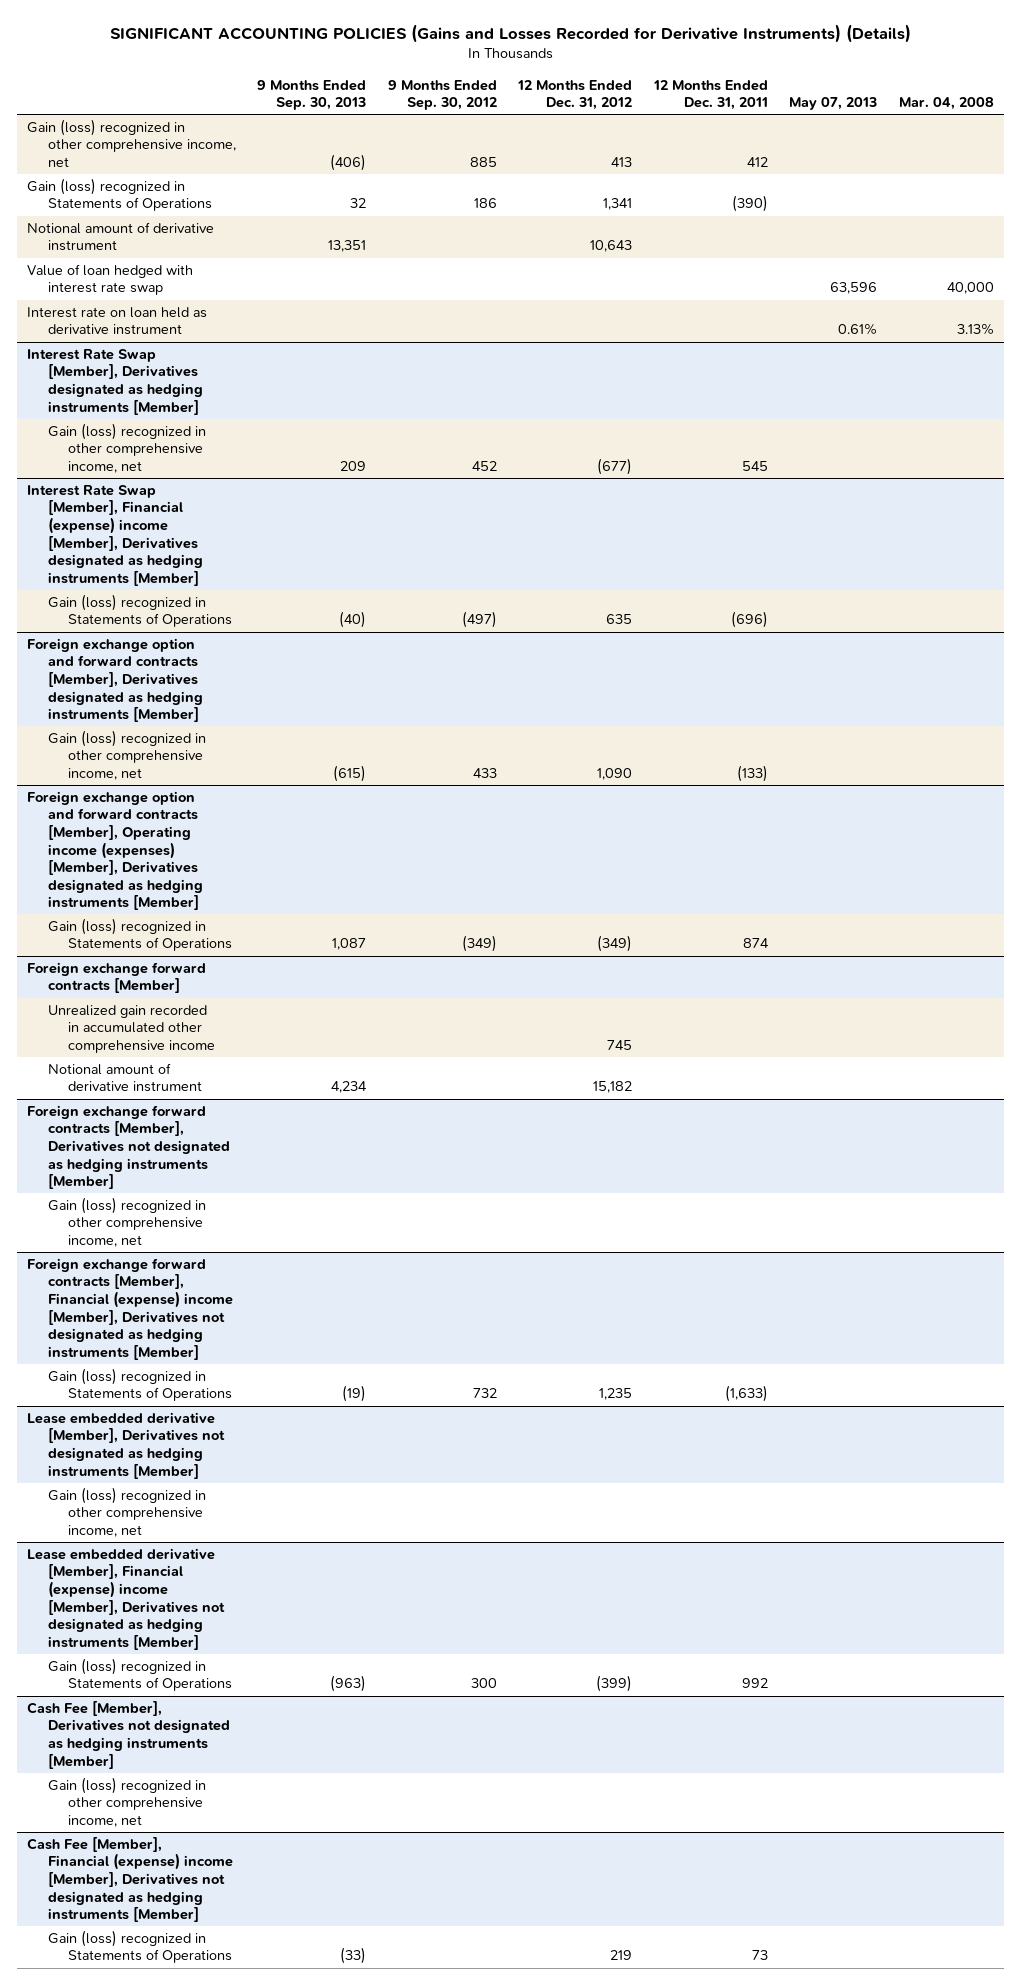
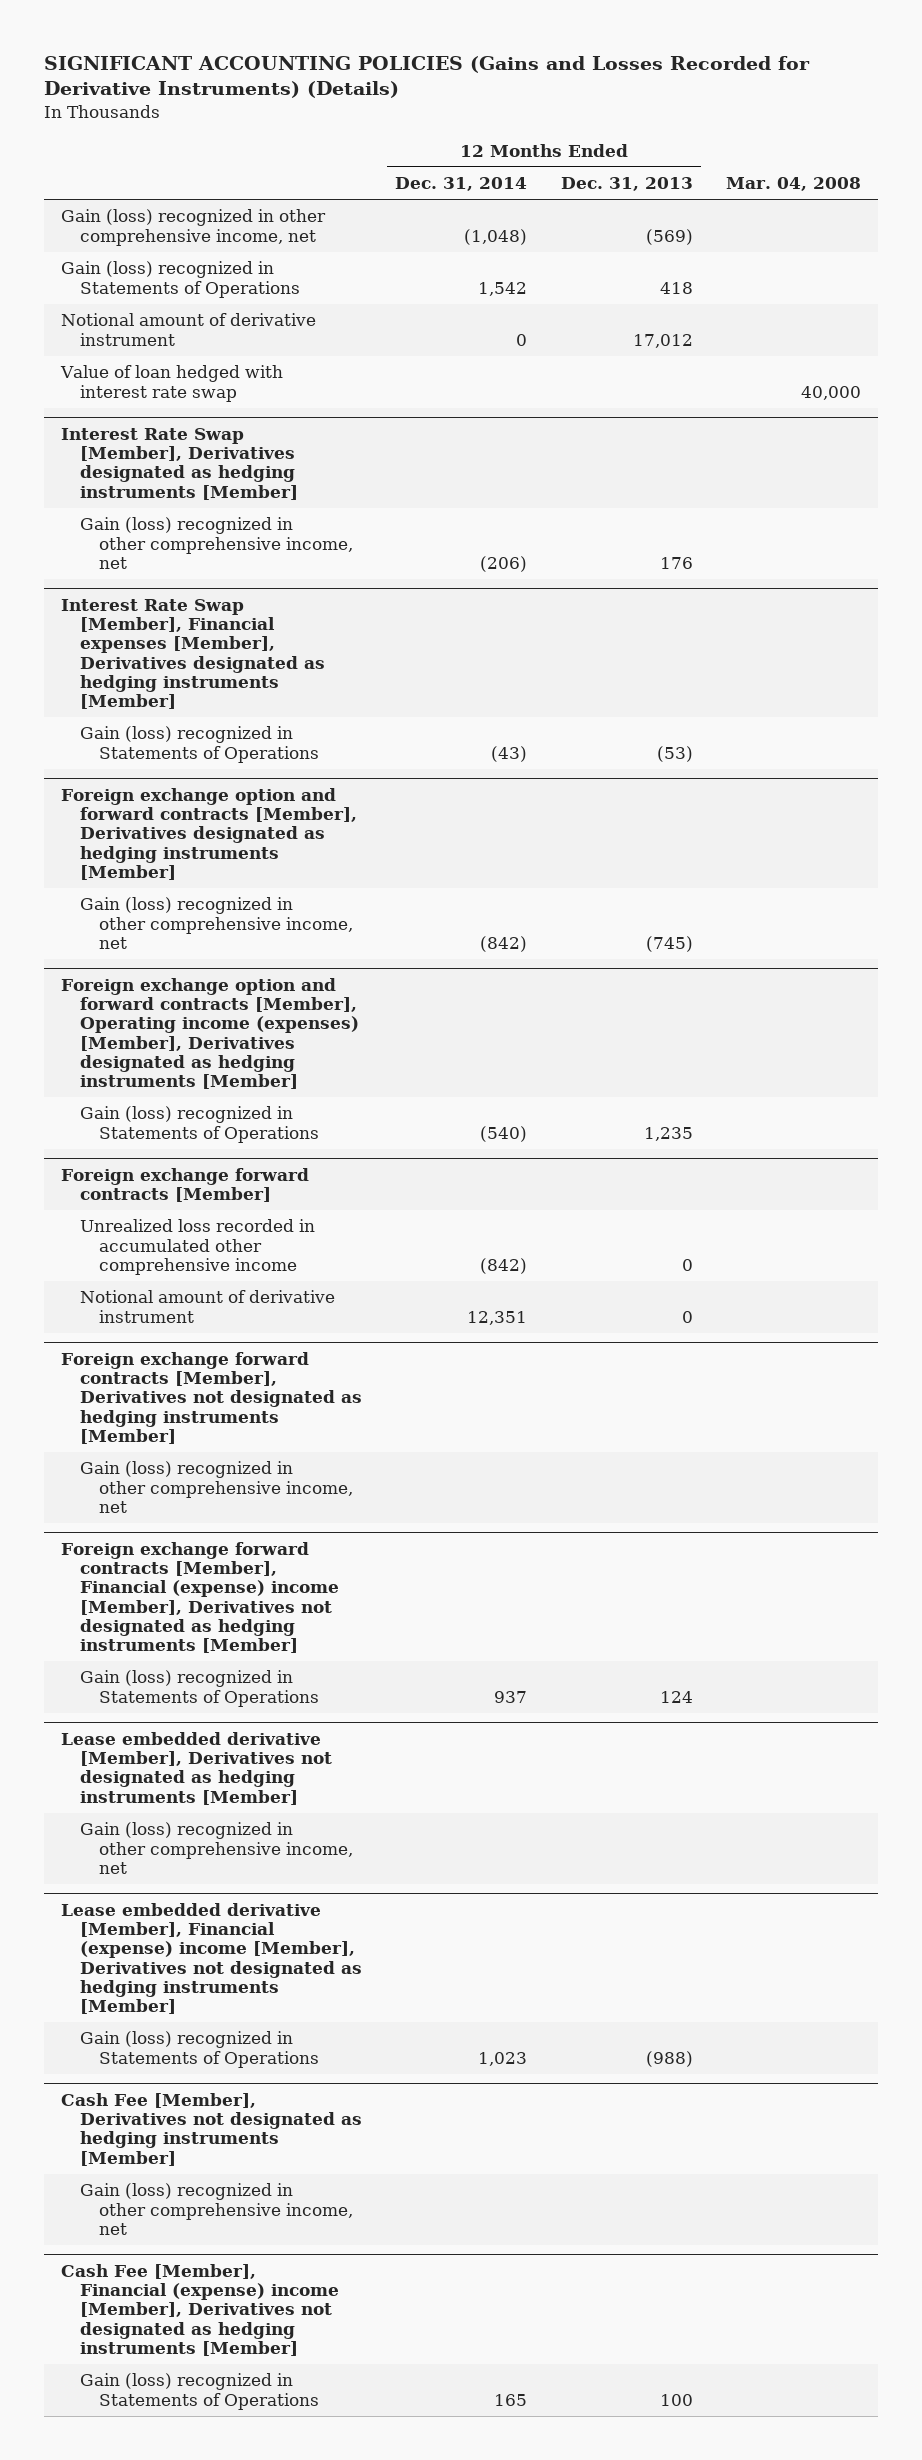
- | 9 Months Ended Sep. 30, 2013 | 9 Months Ended Sep. 30, 2012 | 12 Months Ended Dec. 31, 2012 | 12 Months Ended Dec. 31, 2011 | May 07, 2013 | Mar. 04, 2008
+ | 12 Months Ended Dec. 31, 2014 | 12 Months Ended Dec. 31, 2013 | Mar. 04, 2008
- Interest rate on loan held as derivative instrument | | | | | 0.61% | 3.13%
- Interest Rate Swap [Member], Financial (expense) income [Member], Derivatives designated as hedging instruments [Member]
+ Interest Rate Swap [Member], Financial expenses [Member], Derivatives designated as hedging instruments [Member]
@ Foreign exchange forward contracts [Member]
- Unrealized gain recorded in accumulated other comprehensive income | | | 745 | | |
+ Unrealized loss recorded in accumulated other comprehensive income | (842) | 0 |

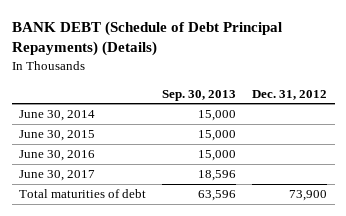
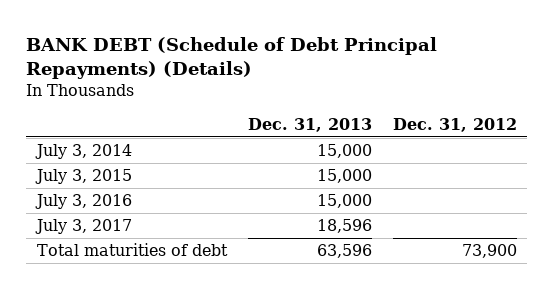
- | Sep. 30, 2013 | Dec. 31, 2012
+ | Dec. 31, 2013 | Dec. 31, 2012
- June 30, 2014 | 15,000 |
- June 30, 2015 | 15,000 |
- June 30, 2016 | 15,000 |
- June 30, 2017 | 18,596 |
+ July 3, 2014 | 15,000 |
+ July 3, 2015 | 15,000 |
+ July 3, 2016 | 15,000 |
+ July 3, 2017 | 18,596 |

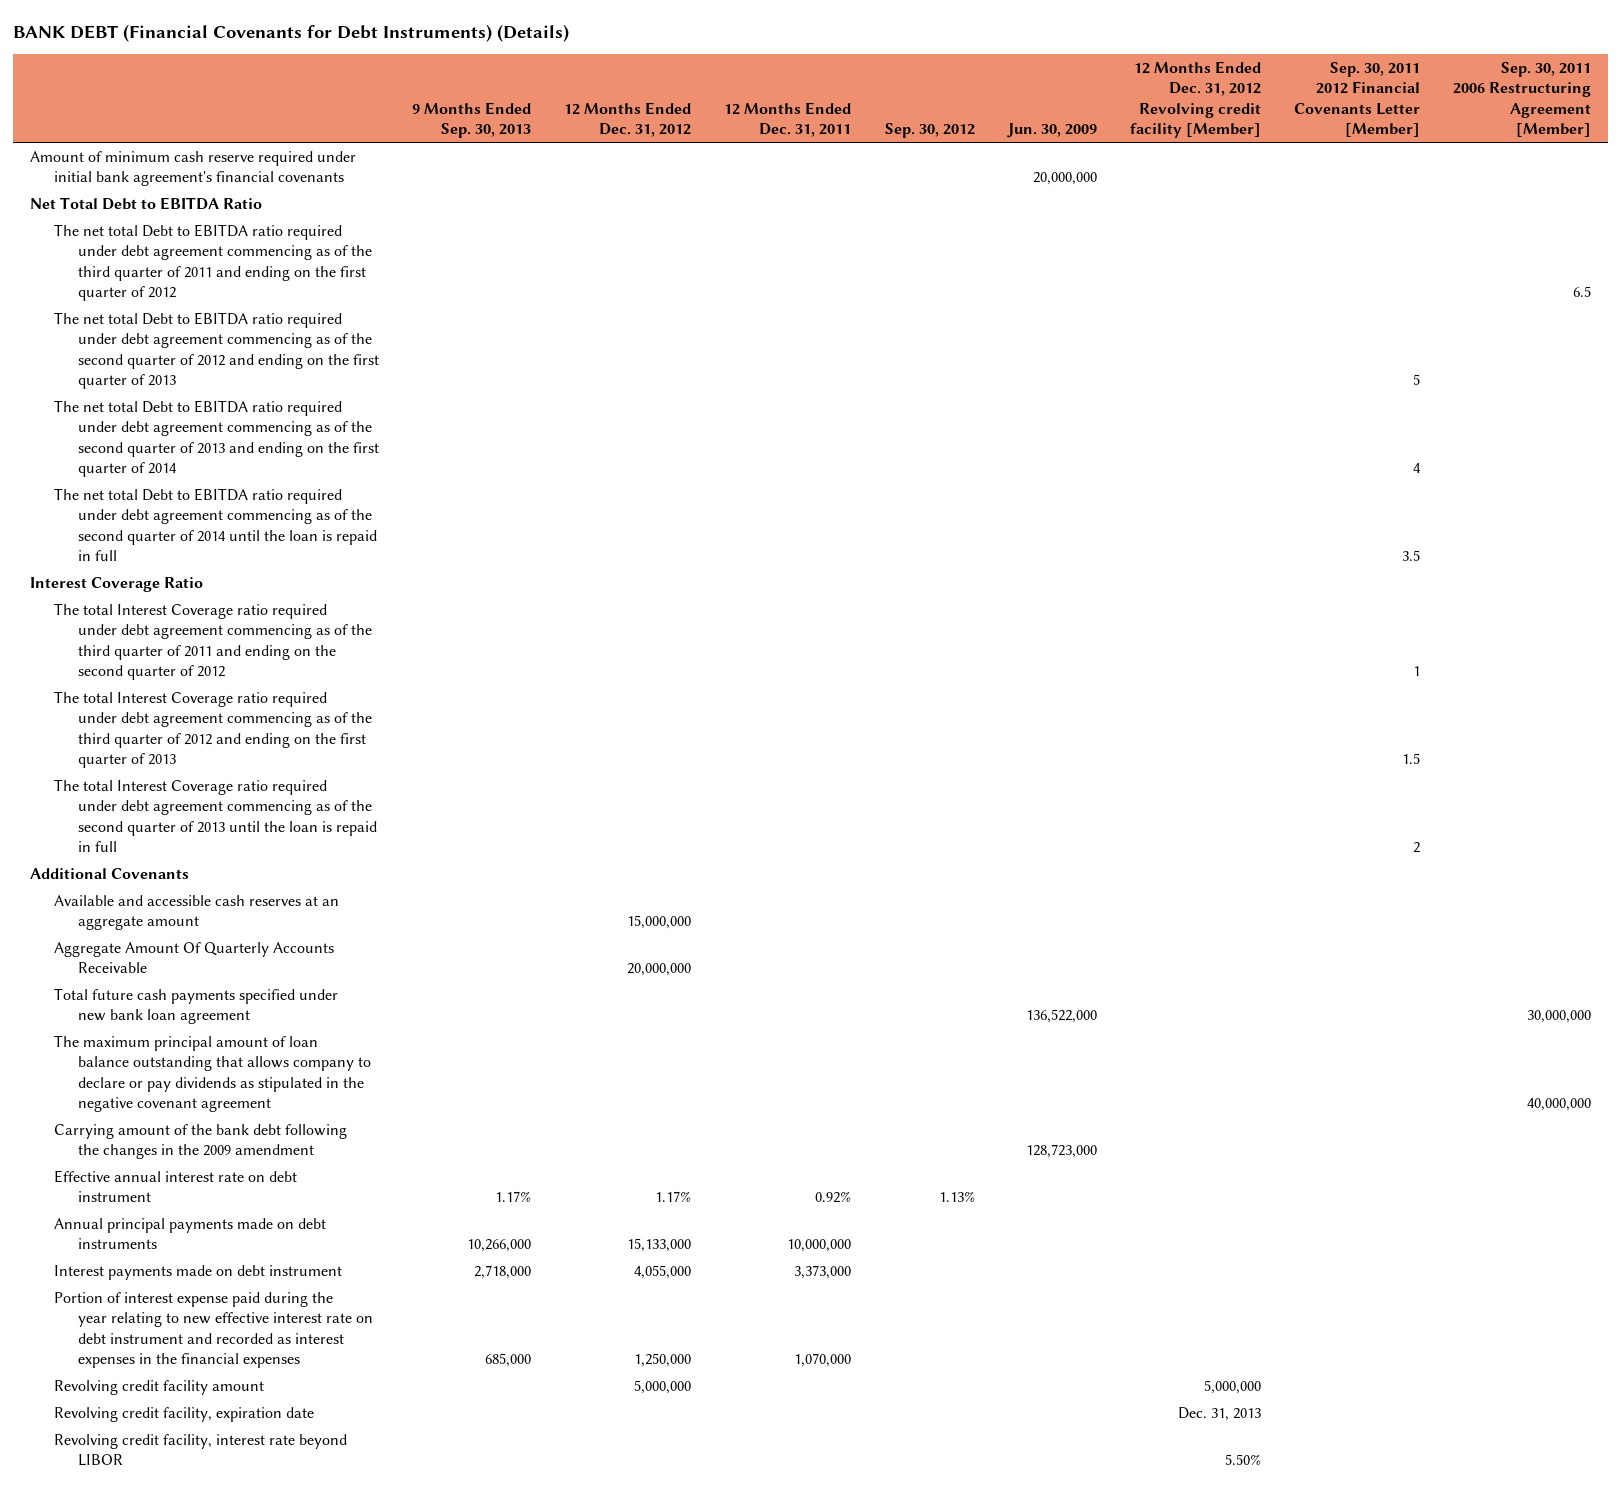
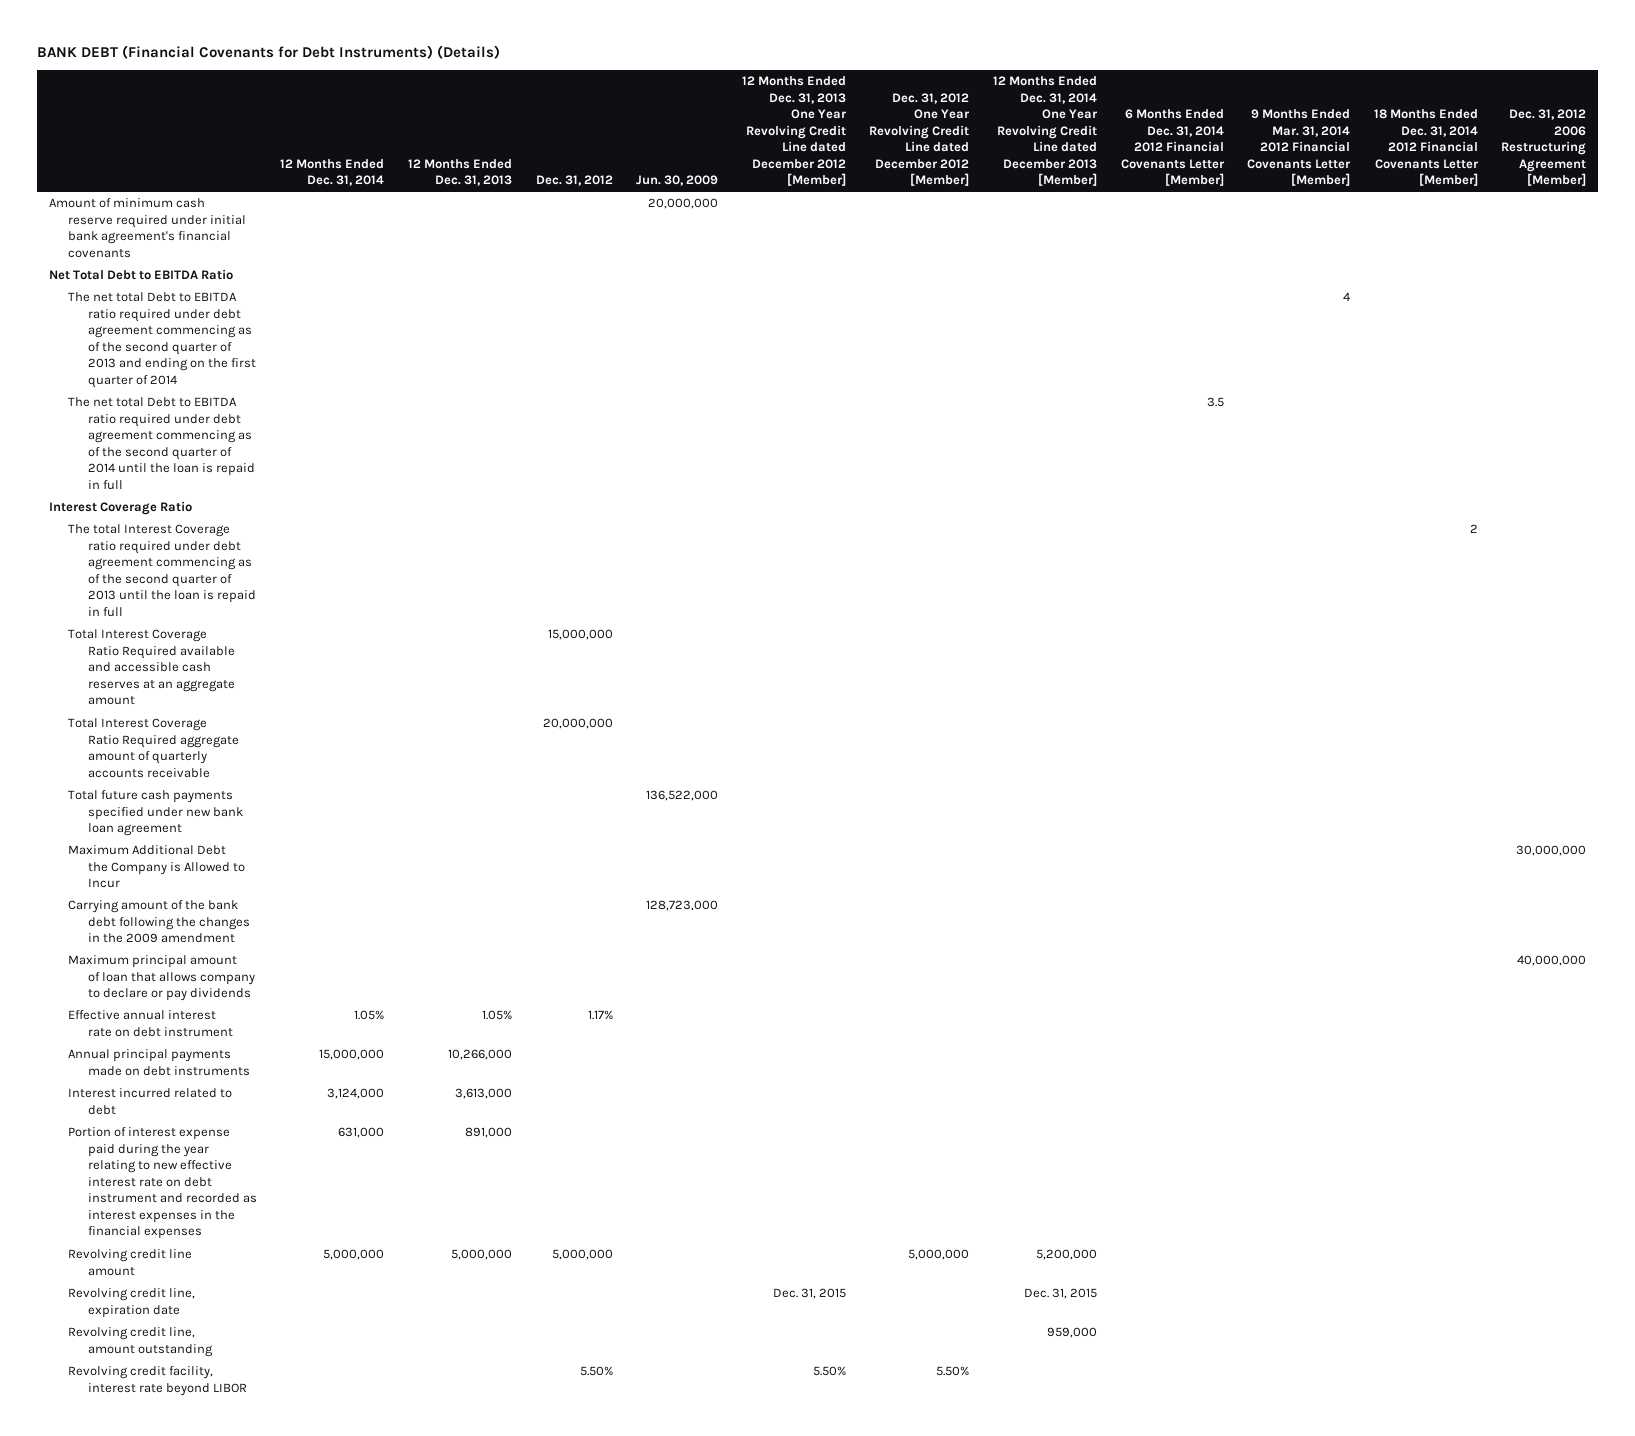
- | 9 Months Ended Sep. 30, 2013 | 12 Months Ended Dec. 31, 2012 | 12 Months Ended Dec. 31, 2011 | Sep. 30, 2012 | Jun. 30, 2009 | 12 Months Ended Dec. 31, 2012 Revolving credit facility [Member] | Sep. 30, 2011 2012 Financial Covenants Letter [Member] | Sep. 30, 2011 2006 Restructuring Agreement [Member]
+ | 12 Months Ended Dec. 31, 2014 | 12 Months Ended Dec. 31, 2013 | Dec. 31, 2012 | Jun. 30, 2009 | 12 Months Ended Dec. 31, 2013 One Year Revolving Credit Line dated December 2012 [Member] | Dec. 31, 2012 One Year Revolving Credit Line dated December 2012 [Member] | 12 Months Ended Dec. 31, 2014 One Year Revolving Credit Line dated December 2013 [Member] | 6 Months Ended Dec. 31, 2014 2012 Financial Covenants Letter [Member] | 9 Months Ended Mar. 31, 2014 2012 Financial Covenants Letter [Member] | 18 Months Ended Dec. 31, 2014 2012 Financial Covenants Letter [Member] | Dec. 31, 2012 2006 Restructuring Agreement [Member]
- The net total Debt to EBITDA ratio required under debt agreement commencing as of the third quarter of 2011 and ending on the first quarter of 2012 | | | | | | | | 6.5
- The net total Debt to EBITDA ratio required under debt agreement commencing as of the second quarter of 2012 and ending on the first quarter of 2013 | | | | | | | 5 |
- The total Interest Coverage ratio required under debt agreement commencing as of the third quarter of 2011 and ending on the second quarter of 2012 | | | | | | | 1 |
- The total Interest Coverage ratio required under debt agreement commencing as of the third quarter of 2012 and ending on the first quarter of 2013 | | | | | | | 1.5 |
- Additional Covenants
- Available and accessible cash reserves at an aggregate amount | | 15,000,000 | | | | | |
- Aggregate Amount Of Quarterly Accounts Receivable | | 20,000,000 | | | | | |
+ Total Interest Coverage Ratio Required available and accessible cash reserves at an aggregate amount | | | 15,000,000 | | | | | | | |
+ Total Interest Coverage Ratio Required aggregate amount of quarterly accounts receivable | | | 20,000,000 | | | | | | | |
- The maximum principal amount of loan balance outstanding that allows company to declare or pay dividends as stipulated in the negative covenant agreement | | | | | | | | 40,000,000
+ Maximum Additional Debt the Company is Allowed to Incur | | | | | | | | | | | 30,000,000
+ Maximum principal amount of loan that allows company to declare or pay dividends | | | | | | | | | | | 40,000,000
- Interest payments made on debt instrument | 2,718,000 | 4,055,000 | 3,373,000 | | | | |
+ Interest incurred related to debt | 3,124,000 | 3,613,000 | | | | | | | | |
- Revolving credit facility amount | | 5,000,000 | | | | 5,000,000 | |
- Revolving credit facility, expiration date | | | | | | Dec. 31, 2013 | |
+ Revolving credit line amount | 5,000,000 | 5,000,000 | 5,000,000 | | | 5,000,000 | 5,200,000 | | | |
+ Revolving credit line, expiration date | | | | | Dec. 31, 2015 | | Dec. 31, 2015 | | | |
+ Revolving credit line, amount outstanding | | | | | | | 959,000 | | | |

